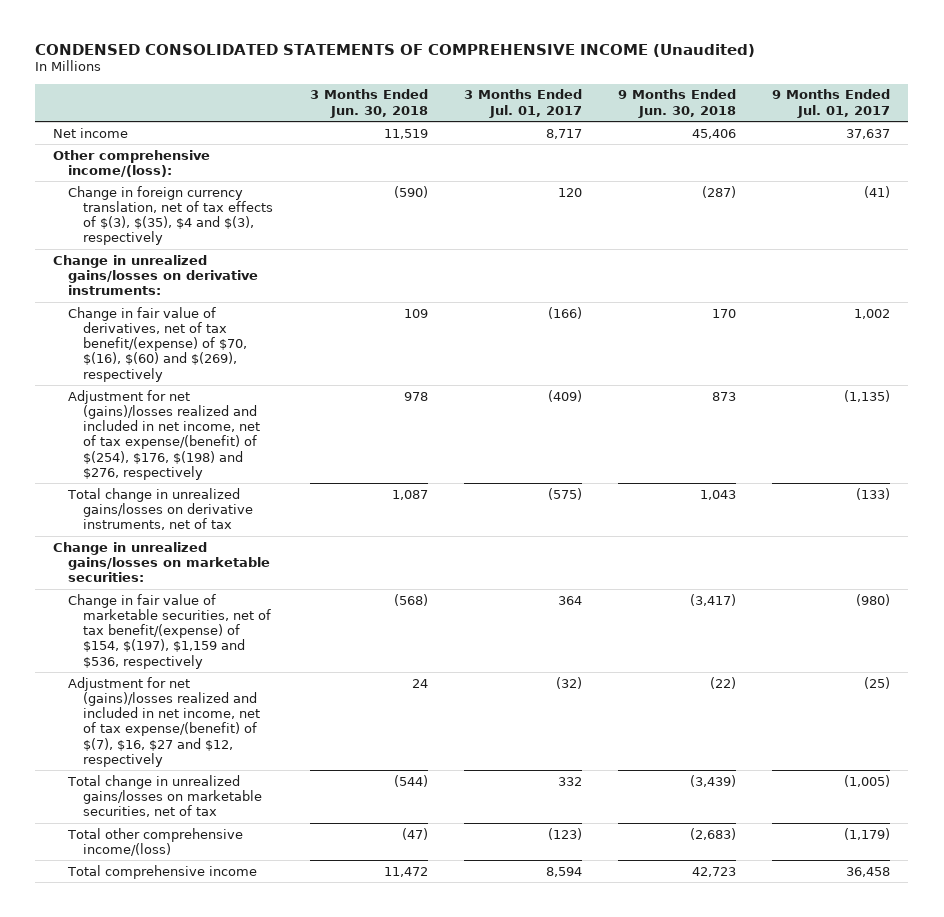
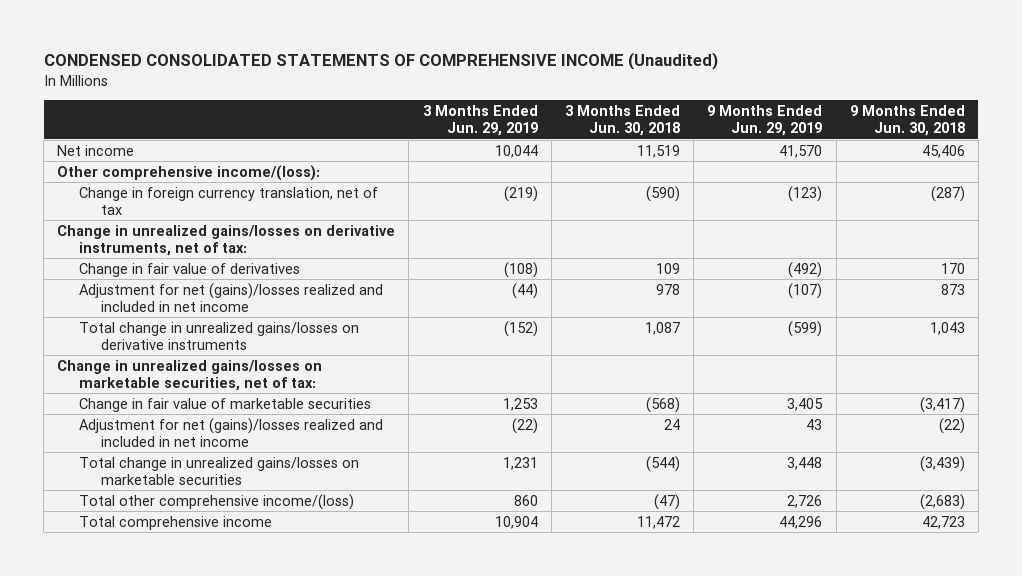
- | 3 Months Ended Jun. 30, 2018 | 3 Months Ended Jul. 01, 2017 | 9 Months Ended Jun. 30, 2018 | 9 Months Ended Jul. 01, 2017
+ | 3 Months Ended Jun. 29, 2019 | 3 Months Ended Jun. 30, 2018 | 9 Months Ended Jun. 29, 2019 | 9 Months Ended Jun. 30, 2018
- Change in foreign currency translation, net of tax effects of $(3), $(35), $4 and $(3), respectively | (590) | 120 | (287) | (41)
- Change in unrealized gains/losses on derivative instruments:
- Change in fair value of derivatives, net of tax benefit/(expense) of $70, $(16), $(60) and $(269), respectively | 109 | (166) | 170 | 1,002
- Adjustment for net (gains)/losses realized and included in net income, net of tax expense/(benefit) of $(254), $176, $(198) and $276, respectively | 978 | (409) | 873 | (1,135)
- Total change in unrealized gains/losses on derivative instruments, net of tax | 1,087 | (575) | 1,043 | (133)
- Change in unrealized gains/losses on marketable securities:
- Change in fair value of marketable securities, net of tax benefit/(expense) of $154, $(197), $1,159 and $536, respectively | (568) | 364 | (3,417) | (980)
- Adjustment for net (gains)/losses realized and included in net income, net of tax expense/(benefit) of $(7), $16, $27 and $12, respectively | 24 | (32) | (22) | (25)
- Total change in unrealized gains/losses on marketable securities, net of tax | (544) | 332 | (3,439) | (1,005)
+ Change in foreign currency translation, net of tax | (219) | (590) | (123) | (287)
+ Change in unrealized gains/losses on derivative instruments, net of tax:
+ Change in fair value of derivatives | (108) | 109 | (492) | 170
+ Adjustment for net (gains)/losses realized and included in net income | (44) | 978 | (107) | 873
+ Total change in unrealized gains/losses on derivative instruments | (152) | 1,087 | (599) | 1,043
+ Change in unrealized gains/losses on marketable securities, net of tax:
+ Change in fair value of marketable securities | 1,253 | (568) | 3,405 | (3,417)
+ Adjustment for net (gains)/losses realized and included in net income | (22) | 24 | 43 | (22)
+ Total change in unrealized gains/losses on marketable securities | 1,231 | (544) | 3,448 | (3,439)

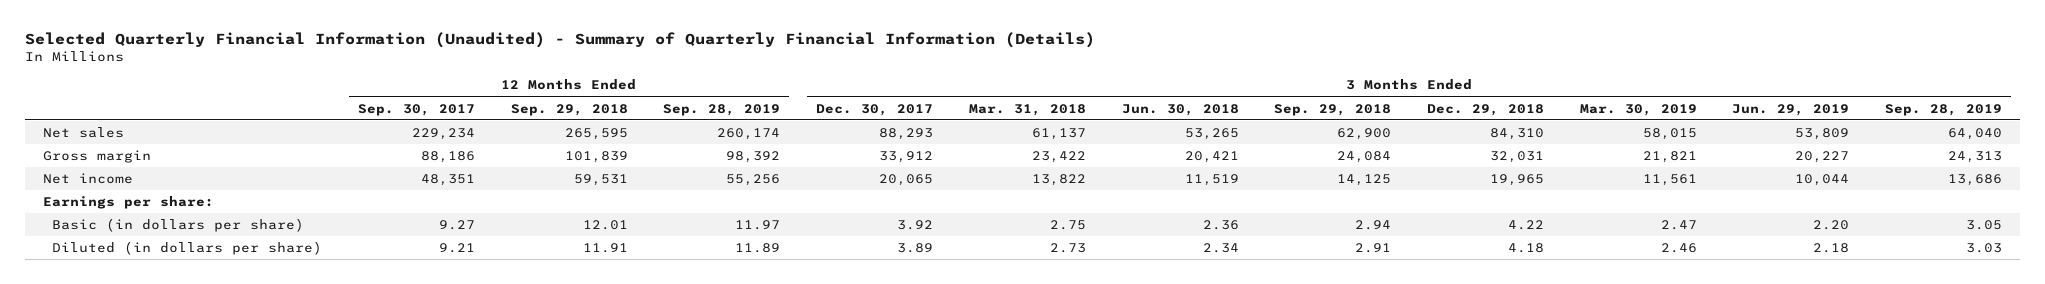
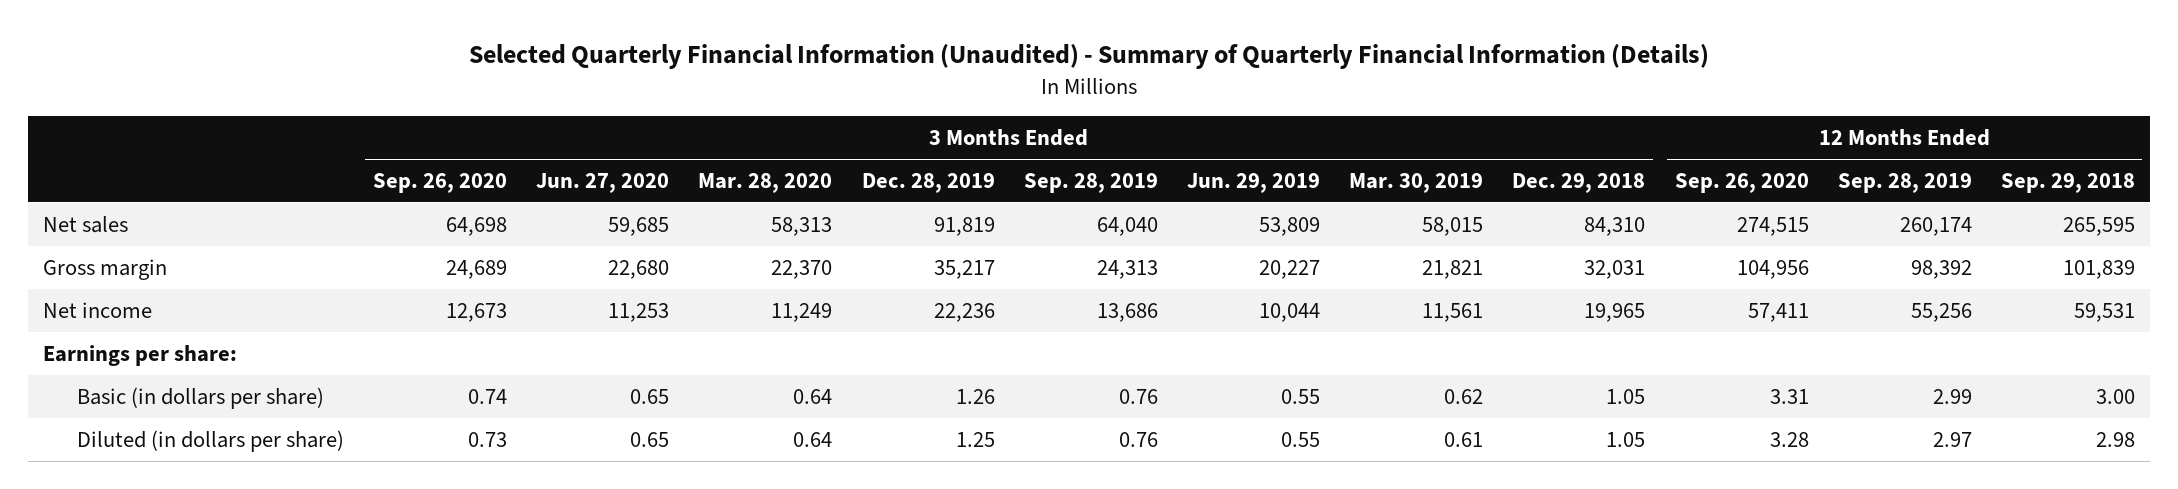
- | 12 Months Ended Sep. 30, 2017 | 12 Months Ended Sep. 29, 2018 | 12 Months Ended Sep. 28, 2019 | 3 Months Ended Dec. 30, 2017 | 3 Months Ended Mar. 31, 2018 | 3 Months Ended Jun. 30, 2018 | 3 Months Ended Sep. 29, 2018 | 3 Months Ended Dec. 29, 2018 | 3 Months Ended Mar. 30, 2019 | 3 Months Ended Jun. 29, 2019 | 3 Months Ended Sep. 28, 2019
+ | 3 Months Ended Sep. 26, 2020 | 3 Months Ended Jun. 27, 2020 | 3 Months Ended Mar. 28, 2020 | 3 Months Ended Dec. 28, 2019 | 3 Months Ended Sep. 28, 2019 | 3 Months Ended Jun. 29, 2019 | 3 Months Ended Mar. 30, 2019 | 3 Months Ended Dec. 29, 2018 | 12 Months Ended Sep. 26, 2020 | 12 Months Ended Sep. 28, 2019 | 12 Months Ended Sep. 29, 2018
- Basic (in dollars per share) | 9.27 | 12.01 | 11.97 | 3.92 | 2.75 | 2.36 | 2.94 | 4.22 | 2.47 | 2.20 | 3.05
- Diluted (in dollars per share) | 9.21 | 11.91 | 11.89 | 3.89 | 2.73 | 2.34 | 2.91 | 4.18 | 2.46 | 2.18 | 3.03
+ Basic (in dollars per share) | 0.74 | 0.65 | 0.64 | 1.26 | 0.76 | 0.55 | 0.62 | 1.05 | 3.31 | 2.99 | 3.00
+ Diluted (in dollars per share) | 0.73 | 0.65 | 0.64 | 1.25 | 0.76 | 0.55 | 0.61 | 1.05 | 3.28 | 2.97 | 2.98

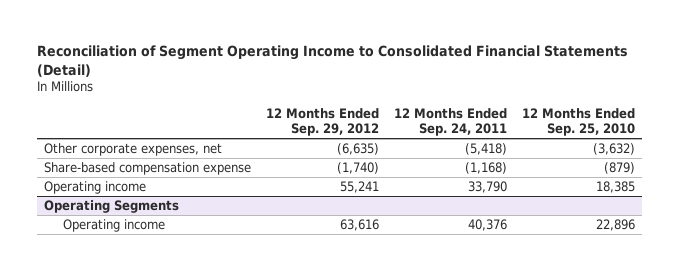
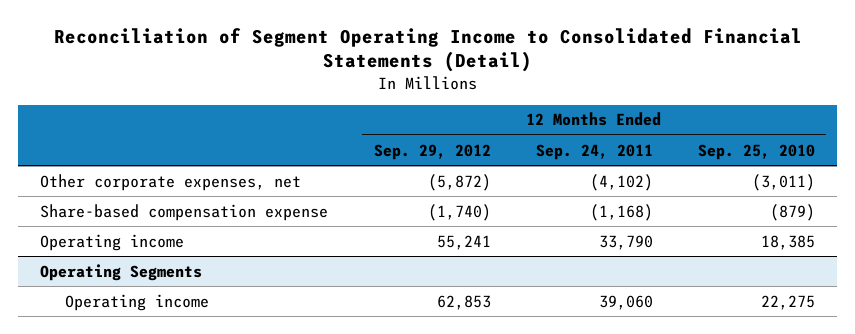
- Other corporate expenses, net | (6,635) | (5,418) | (3,632)
+ Other corporate expenses, net | (5,872) | (4,102) | (3,011)
@ Operating Segments
- Operating income | 63,616 | 40,376 | 22,896
+ Operating income | 62,853 | 39,060 | 22,275

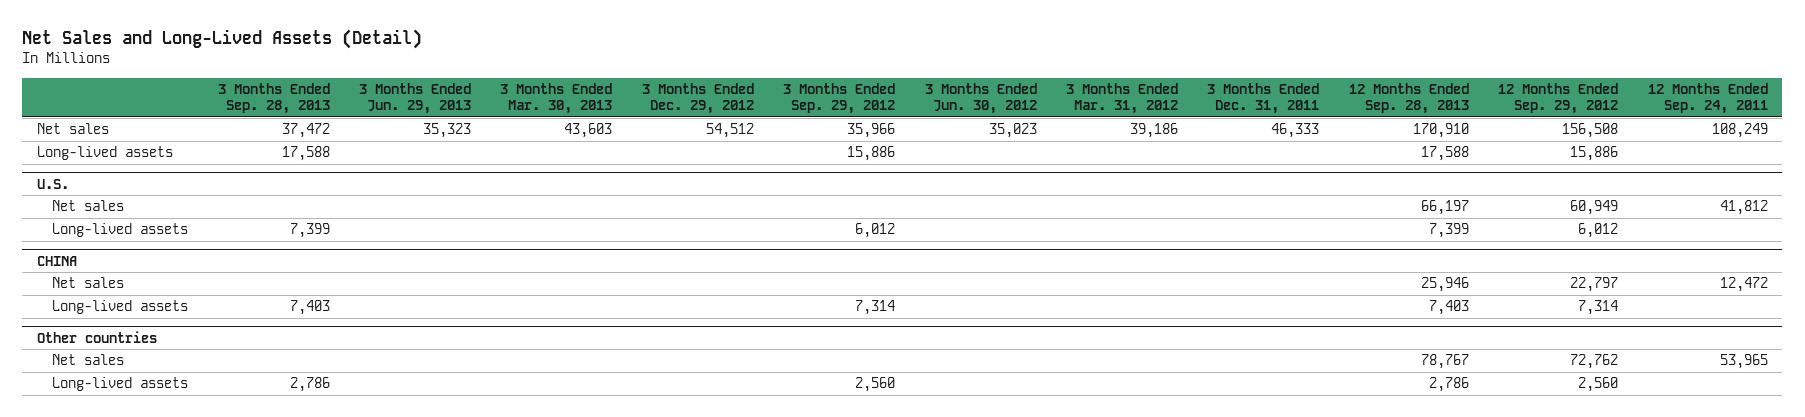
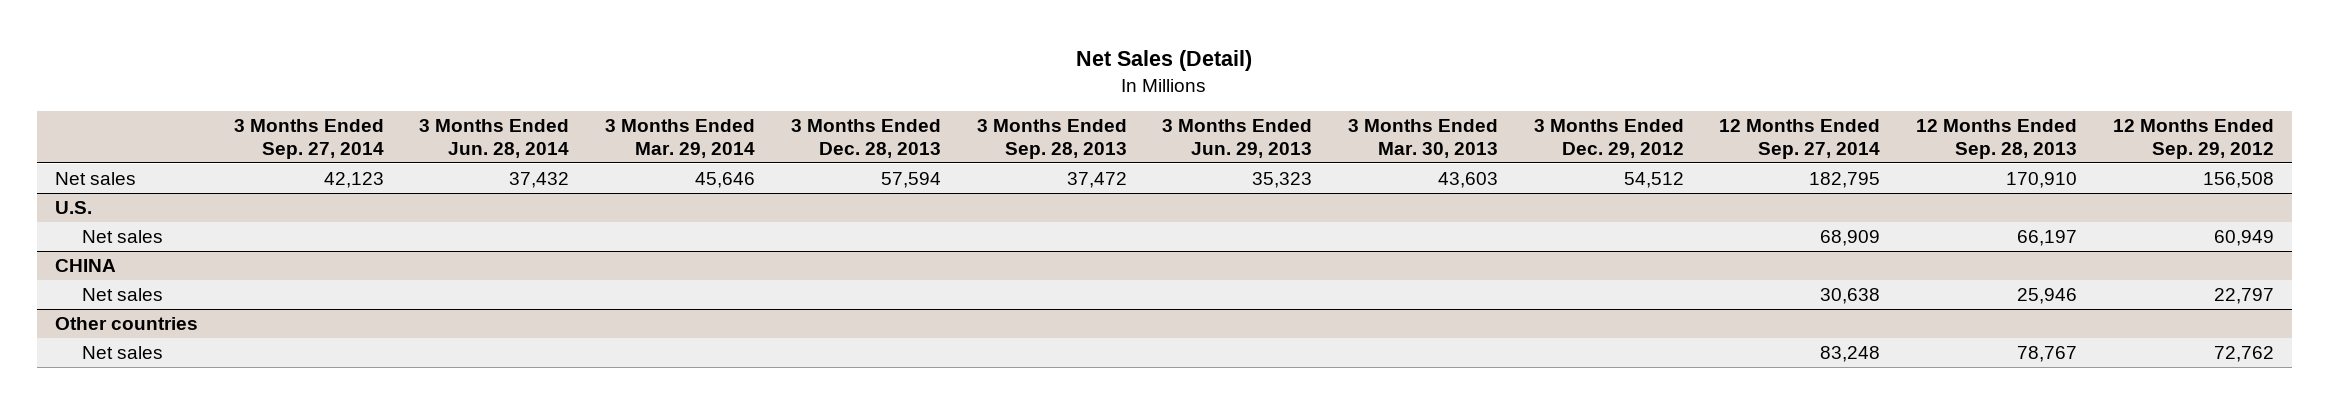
- Net Sales and Long-Lived Assets (Detail)
+ Net Sales (Detail)
- | 3 Months Ended Sep. 28, 2013 | 3 Months Ended Jun. 29, 2013 | 3 Months Ended Mar. 30, 2013 | 3 Months Ended Dec. 29, 2012 | 3 Months Ended Sep. 29, 2012 | 3 Months Ended Jun. 30, 2012 | 3 Months Ended Mar. 31, 2012 | 3 Months Ended Dec. 31, 2011 | 12 Months Ended Sep. 28, 2013 | 12 Months Ended Sep. 29, 2012 | 12 Months Ended Sep. 24, 2011
+ | 3 Months Ended Sep. 27, 2014 | 3 Months Ended Jun. 28, 2014 | 3 Months Ended Mar. 29, 2014 | 3 Months Ended Dec. 28, 2013 | 3 Months Ended Sep. 28, 2013 | 3 Months Ended Jun. 29, 2013 | 3 Months Ended Mar. 30, 2013 | 3 Months Ended Dec. 29, 2012 | 12 Months Ended Sep. 27, 2014 | 12 Months Ended Sep. 28, 2013 | 12 Months Ended Sep. 29, 2012
- Long-lived assets | 17,588 | | | | 15,886 | | | | 17,588 | 15,886 |
@ U.S.
- Long-lived assets | 7,399 | | | | 6,012 | | | | 7,399 | 6,012 |
@ CHINA
- Long-lived assets | 7,403 | | | | 7,314 | | | | 7,403 | 7,314 |
@ Other countries
- Long-lived assets | 2,786 | | | | 2,560 | | | | 2,786 | 2,560 |

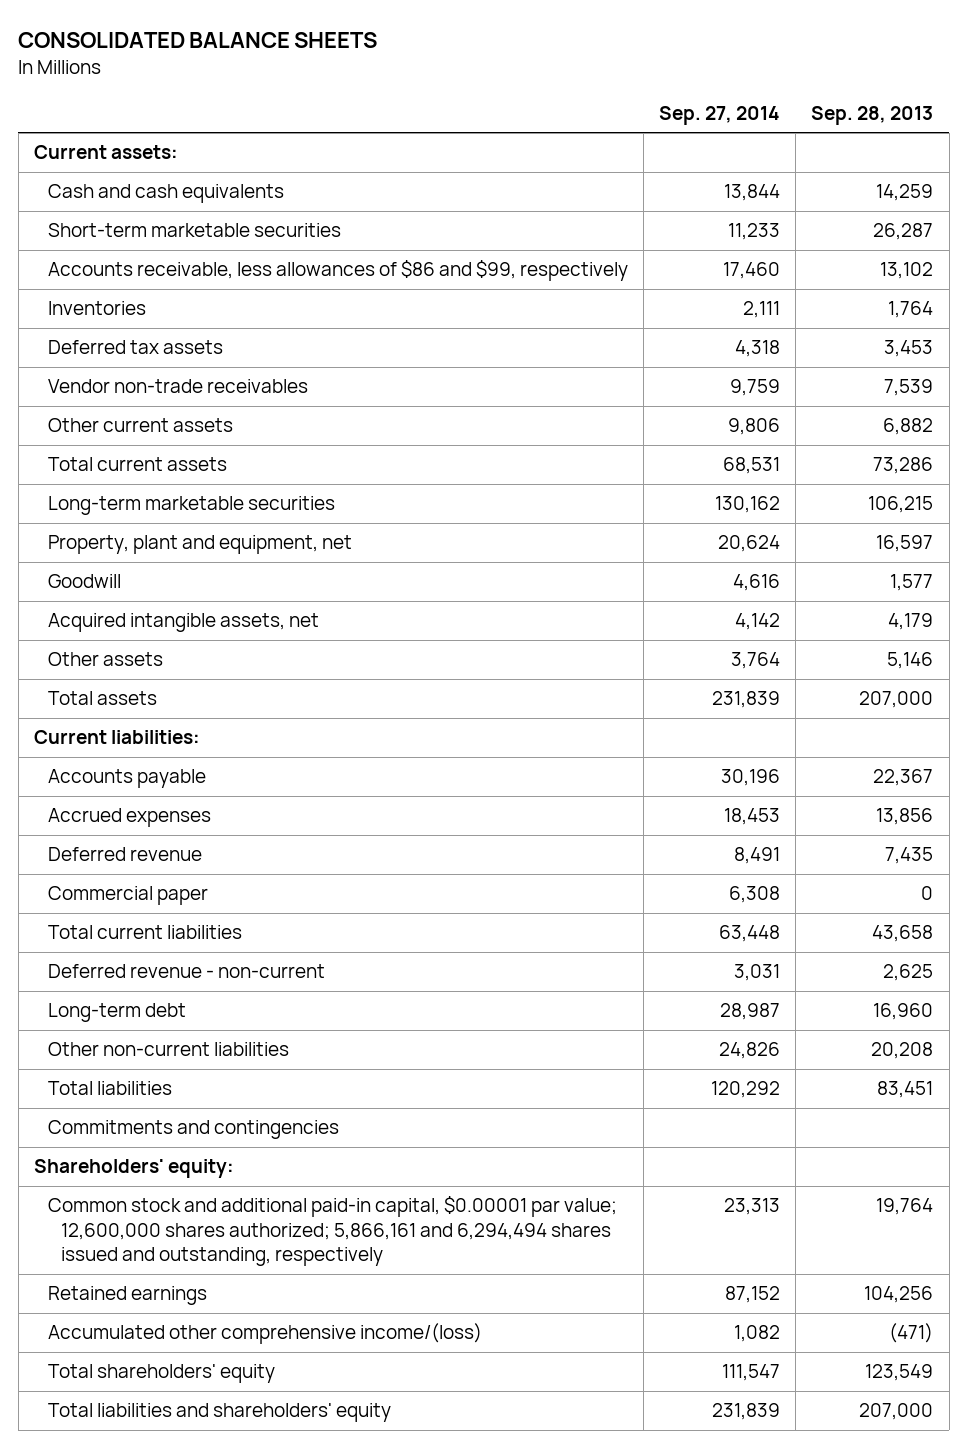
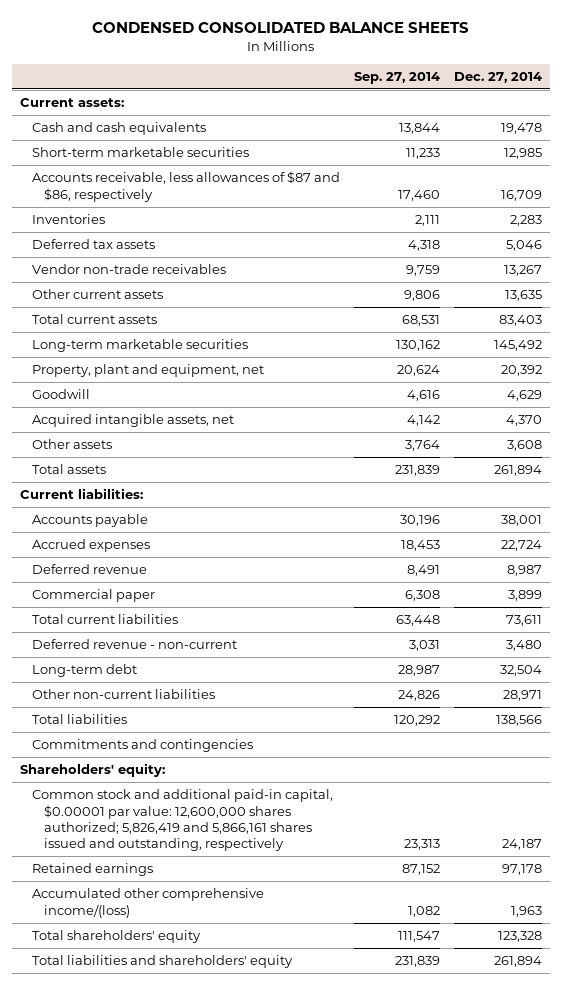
- CONSOLIDATED BALANCE SHEETS
+ CONDENSED CONSOLIDATED BALANCE SHEETS
- | Sep. 27, 2014 | Sep. 28, 2013
+ | Sep. 27, 2014 | Dec. 27, 2014
- Accounts receivable, less allowances of $86 and $99, respectively | 17,460 | 13,102
+ Accounts receivable, less allowances of $87 and $86, respectively | 17,460 | 16,709
- Common stock and additional paid-in capital, $0.00001 par value; 12,600,000 shares authorized; 5,866,161 and 6,294,494 shares issued and outstanding, respectively | 23,313 | 19,764
+ Common stock and additional paid-in capital, $0.00001 par value: 12,600,000 shares authorized; 5,826,419 and 5,866,161 shares issued and outstanding, respectively | 23,313 | 24,187

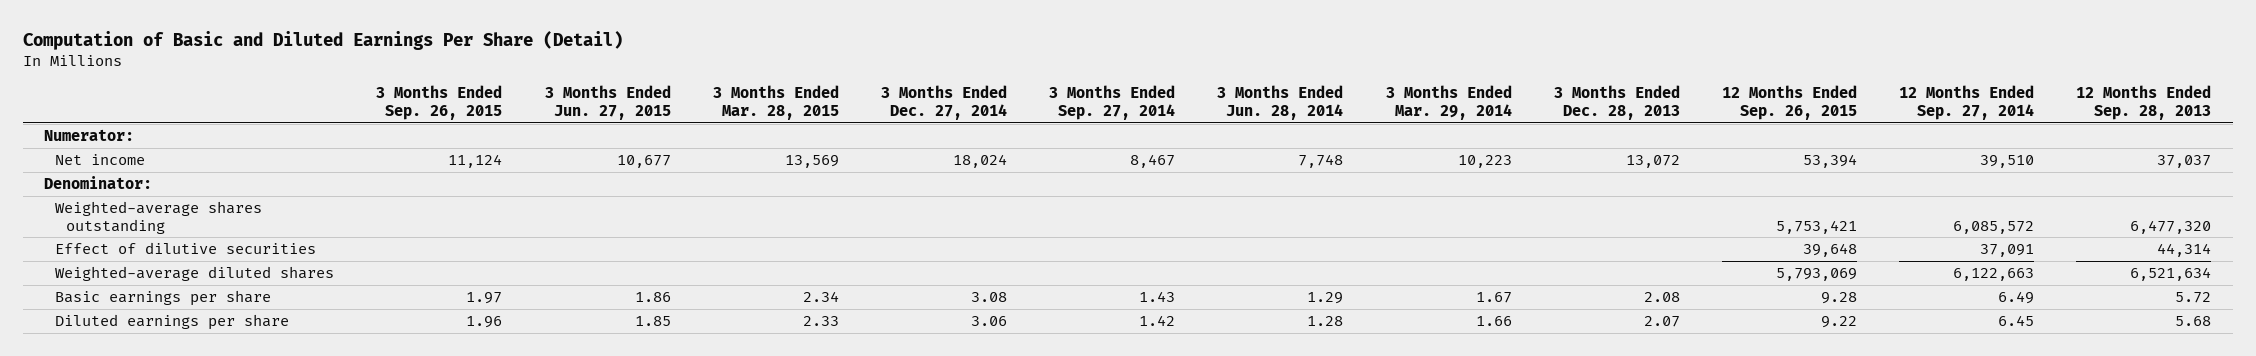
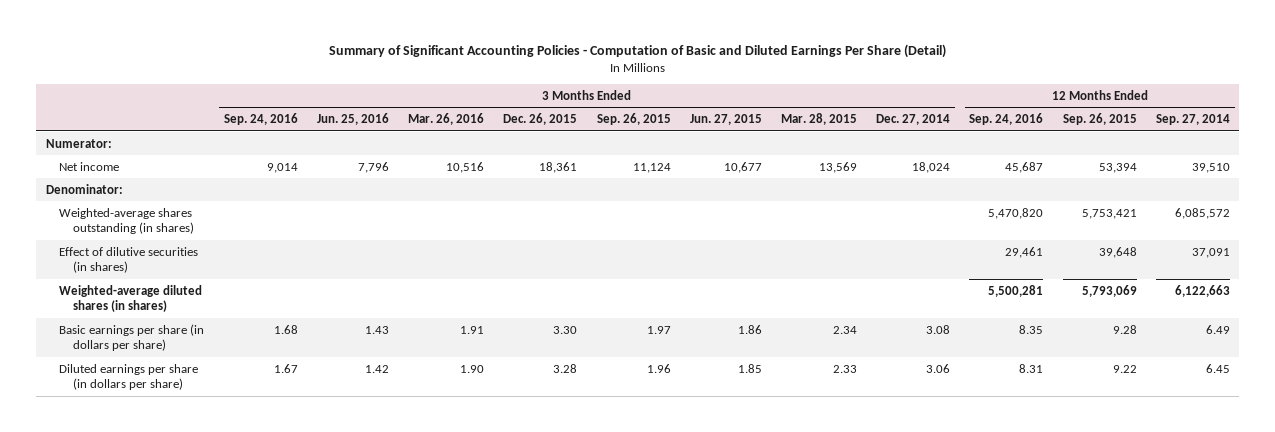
- Computation of Basic and Diluted Earnings Per Share (Detail)
+ Summary of Significant Accounting Policies - Computation of Basic and Diluted Earnings Per Share (Detail)
- | 3 Months Ended Sep. 26, 2015 | 3 Months Ended Jun. 27, 2015 | 3 Months Ended Mar. 28, 2015 | 3 Months Ended Dec. 27, 2014 | 3 Months Ended Sep. 27, 2014 | 3 Months Ended Jun. 28, 2014 | 3 Months Ended Mar. 29, 2014 | 3 Months Ended Dec. 28, 2013 | 12 Months Ended Sep. 26, 2015 | 12 Months Ended Sep. 27, 2014 | 12 Months Ended Sep. 28, 2013
+ | 3 Months Ended Sep. 24, 2016 | 3 Months Ended Jun. 25, 2016 | 3 Months Ended Mar. 26, 2016 | 3 Months Ended Dec. 26, 2015 | 3 Months Ended Sep. 26, 2015 | 3 Months Ended Jun. 27, 2015 | 3 Months Ended Mar. 28, 2015 | 3 Months Ended Dec. 27, 2014 | 12 Months Ended Sep. 24, 2016 | 12 Months Ended Sep. 26, 2015 | 12 Months Ended Sep. 27, 2014
- Weighted-average shares outstanding | | | | | | | | | 5,753,421 | 6,085,572 | 6,477,320
- Effect of dilutive securities | | | | | | | | | 39,648 | 37,091 | 44,314
- Weighted-average diluted shares | | | | | | | | | 5,793,069 | 6,122,663 | 6,521,634
- Basic earnings per share | 1.97 | 1.86 | 2.34 | 3.08 | 1.43 | 1.29 | 1.67 | 2.08 | 9.28 | 6.49 | 5.72
- Diluted earnings per share | 1.96 | 1.85 | 2.33 | 3.06 | 1.42 | 1.28 | 1.66 | 2.07 | 9.22 | 6.45 | 5.68
+ Weighted-average shares outstanding (in shares) | | | | | | | | | 5,470,820 | 5,753,421 | 6,085,572
+ Effect of dilutive securities (in shares) | | | | | | | | | 29,461 | 39,648 | 37,091
+ Weighted-average diluted shares (in shares) | | | | | | | | | 5,500,281 | 5,793,069 | 6,122,663
+ Basic earnings per share (in dollars per share) | 1.68 | 1.43 | 1.91 | 3.30 | 1.97 | 1.86 | 2.34 | 3.08 | 8.35 | 9.28 | 6.49
+ Diluted earnings per share (in dollars per share) | 1.67 | 1.42 | 1.90 | 3.28 | 1.96 | 1.85 | 2.33 | 3.06 | 8.31 | 9.22 | 6.45

